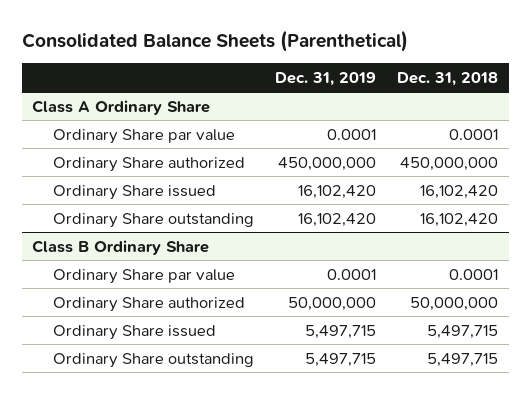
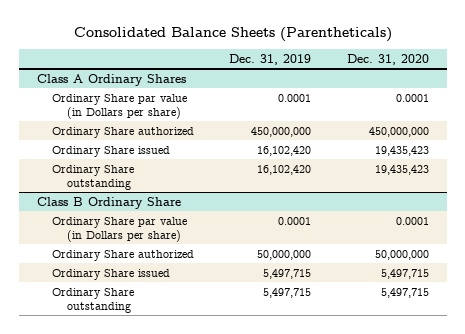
- Consolidated Balance Sheets (Parenthetical)
+ Consolidated Balance Sheets (Parentheticals)
- | Dec. 31, 2019 | Dec. 31, 2018
+ | Dec. 31, 2019 | Dec. 31, 2020
- Class A Ordinary Share
- Ordinary Share par value | 0.0001 | 0.0001
+ Class A Ordinary Shares
+ Ordinary Share par value (in Dollars per share) | 0.0001 | 0.0001
@ Class B Ordinary Share
- Ordinary Share par value | 0.0001 | 0.0001
+ Ordinary Share par value (in Dollars per share) | 0.0001 | 0.0001

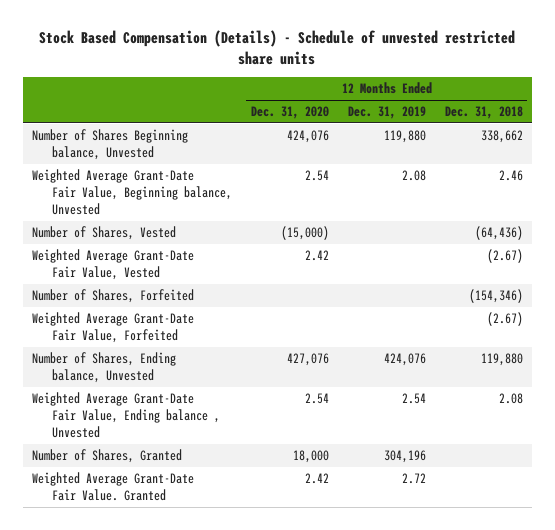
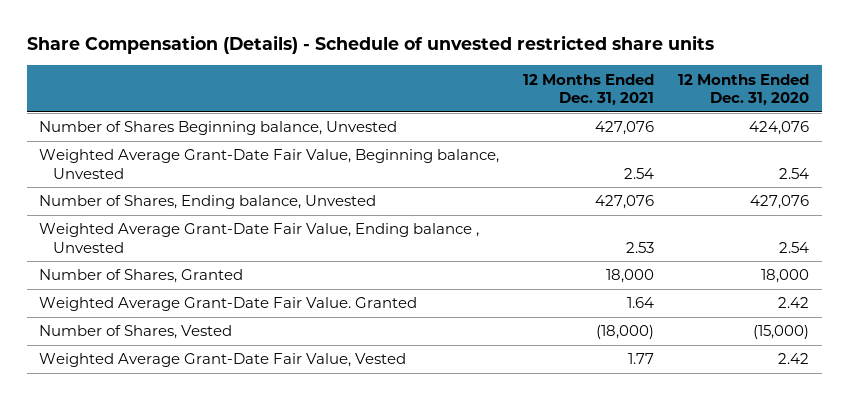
- Stock Based Compensation (Details) - Schedule of unvested restricted share units
+ Share Compensation (Details) - Schedule of unvested restricted share units
- | 12 Months Ended Dec. 31, 2020 | 12 Months Ended Dec. 31, 2019 | 12 Months Ended Dec. 31, 2018
+ | 12 Months Ended Dec. 31, 2021 | 12 Months Ended Dec. 31, 2020
- Number of Shares, Forfeited | | | (154,346)
- Weighted Average Grant-Date Fair Value, Forfeited | | | (2.67)
moved down: Number of Shares, Vested | (18,000) | (15,000)
moved down: Weighted Average Grant-Date Fair Value, Vested | 1.77 | 2.42

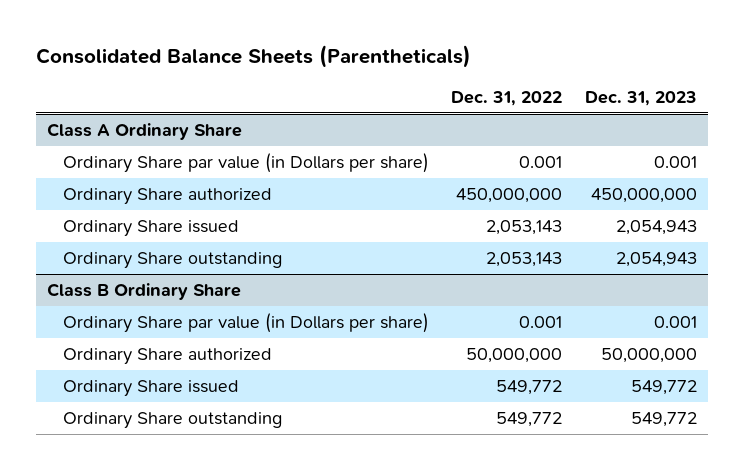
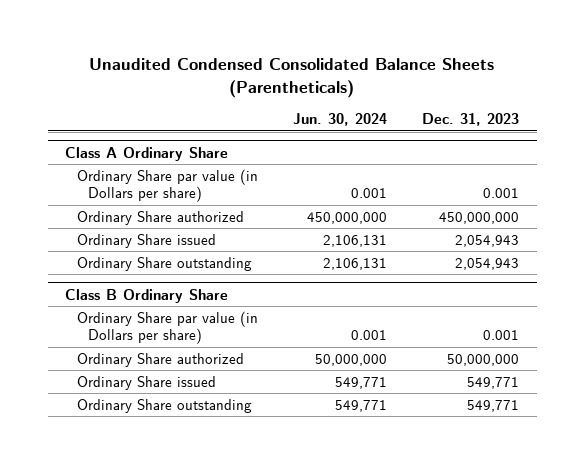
- Consolidated Balance Sheets (Parentheticals)
+ Unaudited Condensed Consolidated Balance Sheets (Parentheticals)
- | Dec. 31, 2022 | Dec. 31, 2023
+ | Jun. 30, 2024 | Dec. 31, 2023
@ Class B Ordinary Share
- Ordinary Share issued | 549,772 | 549,772
- Ordinary Share outstanding | 549,772 | 549,772
+ Ordinary Share issued | 549,771 | 549,771
+ Ordinary Share outstanding | 549,771 | 549,771

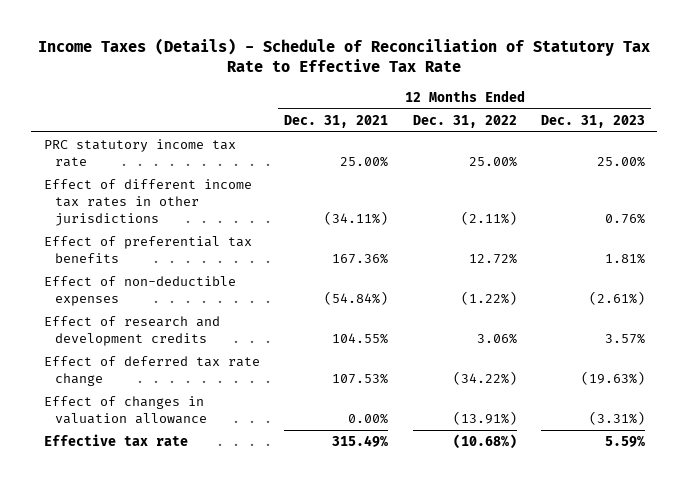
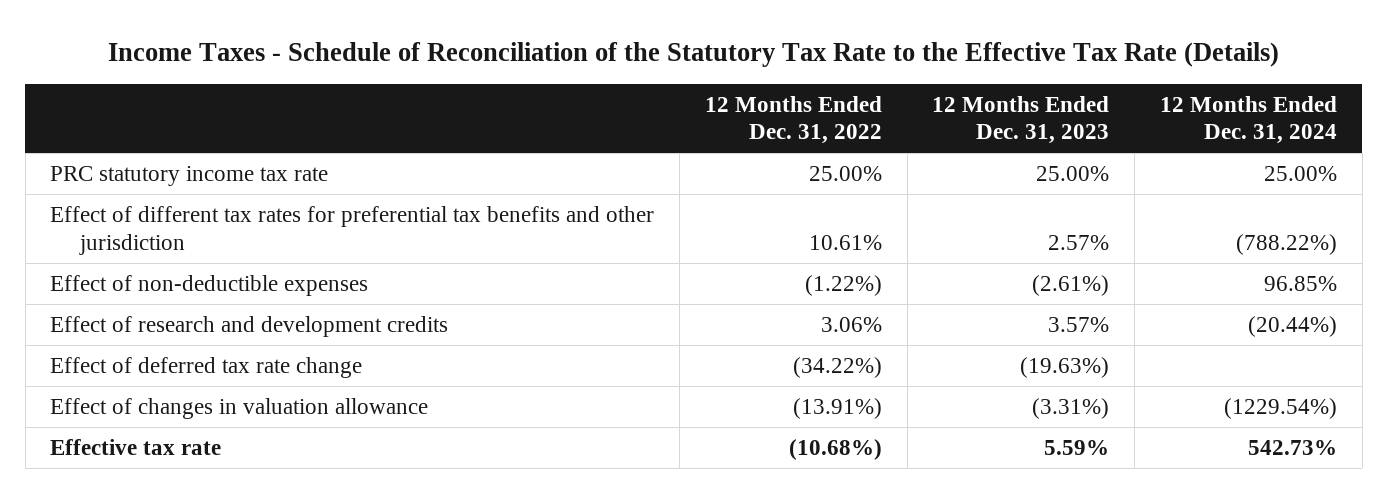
- Income Taxes (Details) - Schedule of Reconciliation of Statutory Tax Rate to Effective Tax Rate
+ Income Taxes - Schedule of Reconciliation of the Statutory Tax Rate to the Effective Tax Rate (Details)
- | 12 Months Ended Dec. 31, 2021 | 12 Months Ended Dec. 31, 2022 | 12 Months Ended Dec. 31, 2023
+ | 12 Months Ended Dec. 31, 2022 | 12 Months Ended Dec. 31, 2023 | 12 Months Ended Dec. 31, 2024
- Effect of different income tax rates in other jurisdictions | (34.11%) | (2.11%) | 0.76%
- Effect of preferential tax benefits | 167.36% | 12.72% | 1.81%
+ Effect of different tax rates for preferential tax benefits and other jurisdiction | 10.61% | 2.57% | (788.22%)

